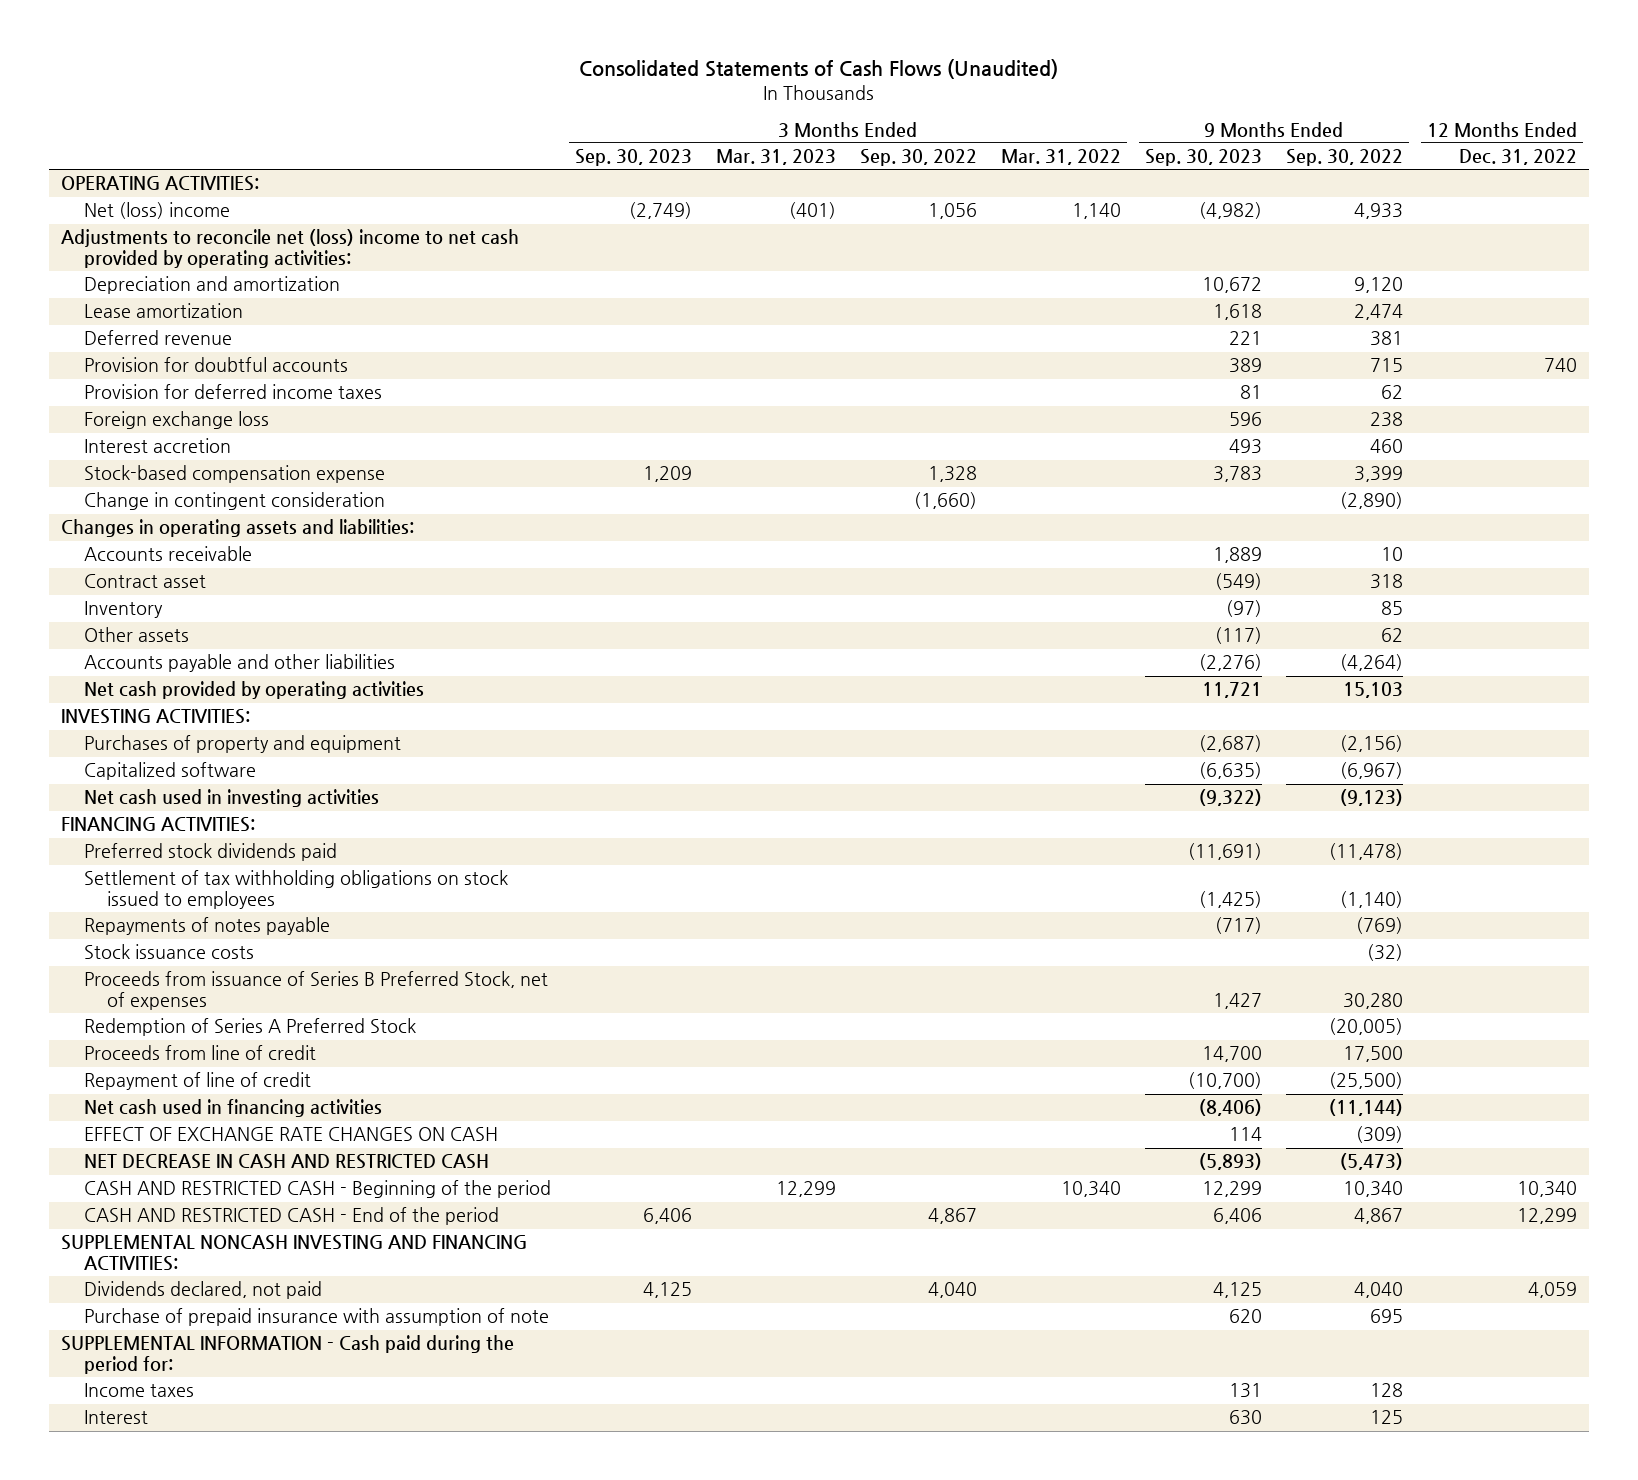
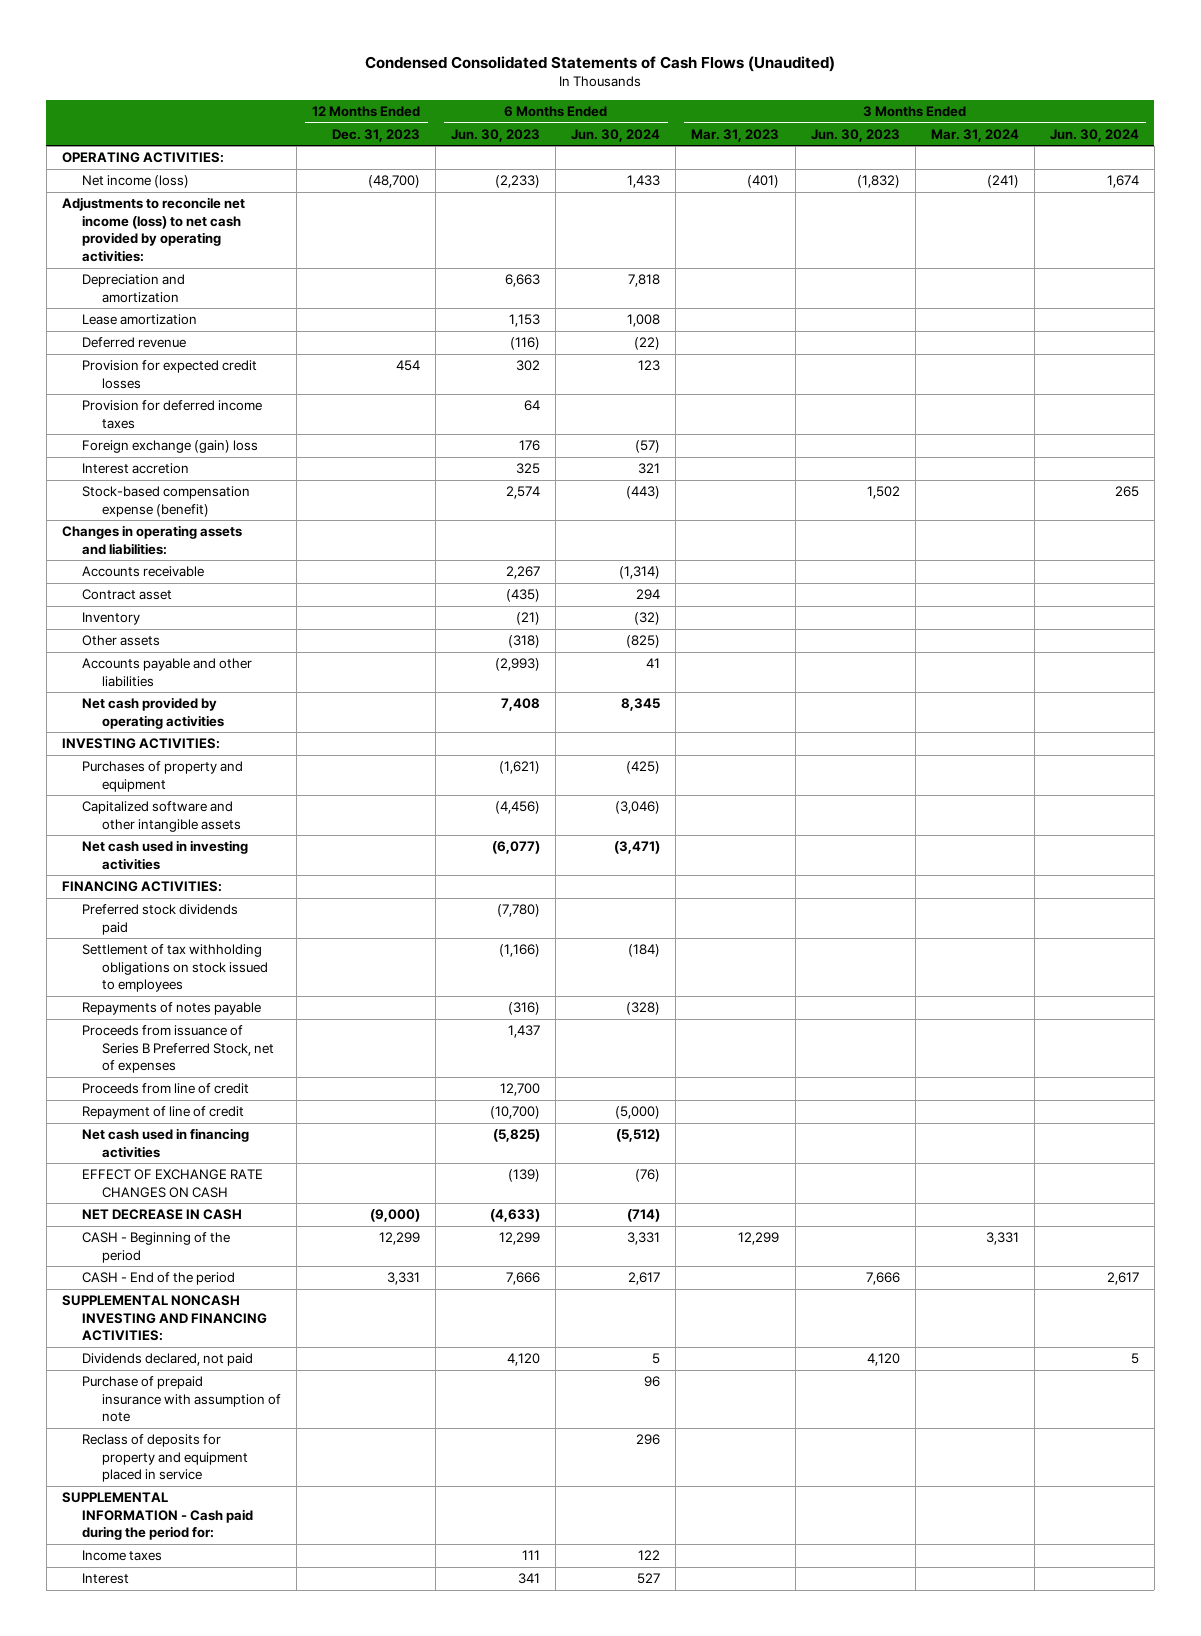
- Consolidated Statements of Cash Flows (Unaudited)
+ Condensed Consolidated Statements of Cash Flows (Unaudited)
- | 3 Months Ended Sep. 30, 2023 | 3 Months Ended Mar. 31, 2023 | 3 Months Ended Sep. 30, 2022 | 3 Months Ended Mar. 31, 2022 | 9 Months Ended Sep. 30, 2023 | 9 Months Ended Sep. 30, 2022 | 12 Months Ended Dec. 31, 2022
+ | 12 Months Ended Dec. 31, 2023 | 6 Months Ended Jun. 30, 2023 | 6 Months Ended Jun. 30, 2024 | 3 Months Ended Mar. 31, 2023 | 3 Months Ended Jun. 30, 2023 | 3 Months Ended Mar. 31, 2024 | 3 Months Ended Jun. 30, 2024
- Net (loss) income | (2,749) | (401) | 1,056 | 1,140 | (4,982) | 4,933 |
- Adjustments to reconcile net (loss) income to net cash provided by operating activities:
+ Net income (loss) | (48,700) | (2,233) | 1,433 | (401) | (1,832) | (241) | 1,674
+ Adjustments to reconcile net income (loss) to net cash provided by operating activities:
- Provision for doubtful accounts | | | | | 389 | 715 | 740
+ Provision for expected credit losses | 454 | 302 | 123 | | | |
- Foreign exchange loss | | | | | 596 | 238 |
+ Foreign exchange (gain) loss | | 176 | (57) | | | |
- Stock-based compensation expense | 1,209 | | 1,328 | | 3,783 | 3,399 |
- Change in contingent consideration | | | (1,660) | | | (2,890) |
+ Stock-based compensation expense (benefit) | | 2,574 | (443) | | 1,502 | | 265
- Capitalized software | | | | | (6,635) | (6,967) |
+ Capitalized software and other intangible assets | | (4,456) | (3,046) | | | |
- Stock issuance costs | | | | | | (32) |
- Redemption of Series A Preferred Stock | | | | | | (20,005) |
- NET DECREASE IN CASH AND RESTRICTED CASH | | | | | (5,893) | (5,473) |
- CASH AND RESTRICTED CASH - Beginning of the period | | 12,299 | | 10,340 | 12,299 | 10,340 | 10,340
- CASH AND RESTRICTED CASH - End of the period | 6,406 | | 4,867 | | 6,406 | 4,867 | 12,299
+ NET DECREASE IN CASH | (9,000) | (4,633) | (714) | | | |
+ CASH - Beginning of the period | 12,299 | 12,299 | 3,331 | 12,299 | | 3,331 |
+ CASH - End of the period | 3,331 | 7,666 | 2,617 | | 7,666 | | 2,617
+ Reclass of deposits for property and equipment placed in service | | | 296 | | | |

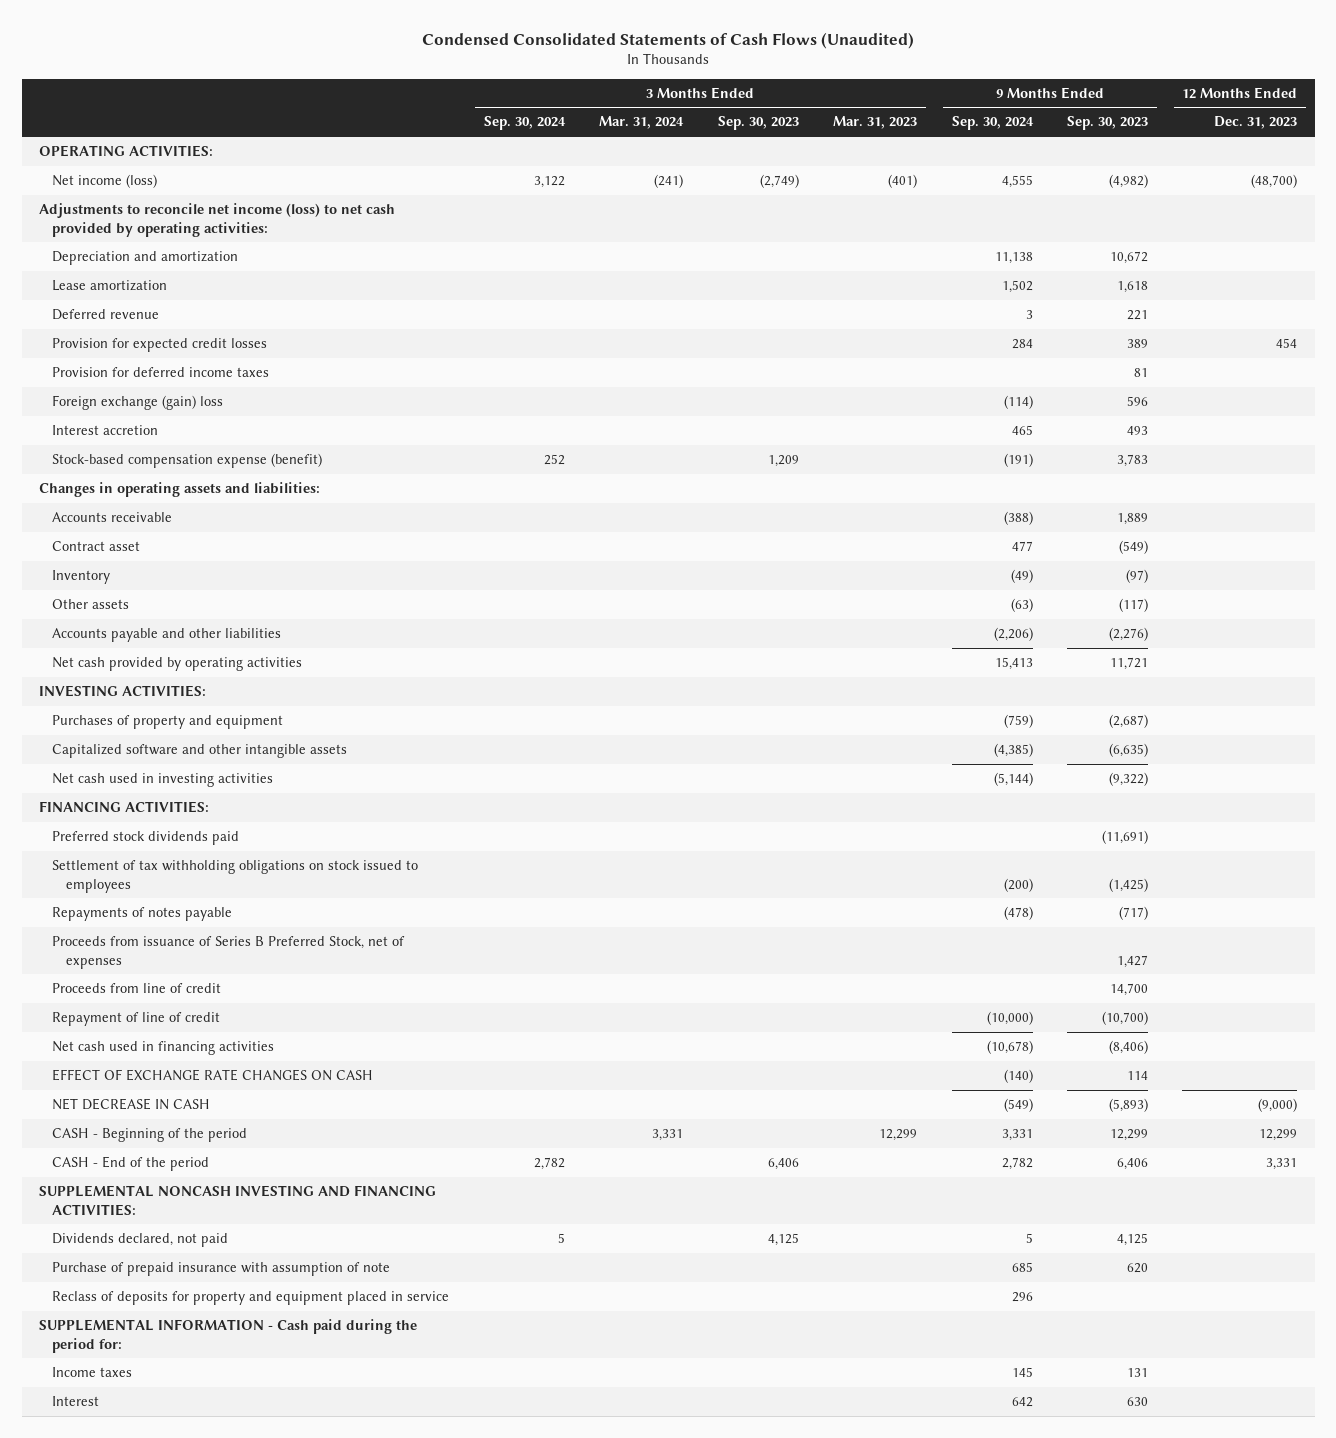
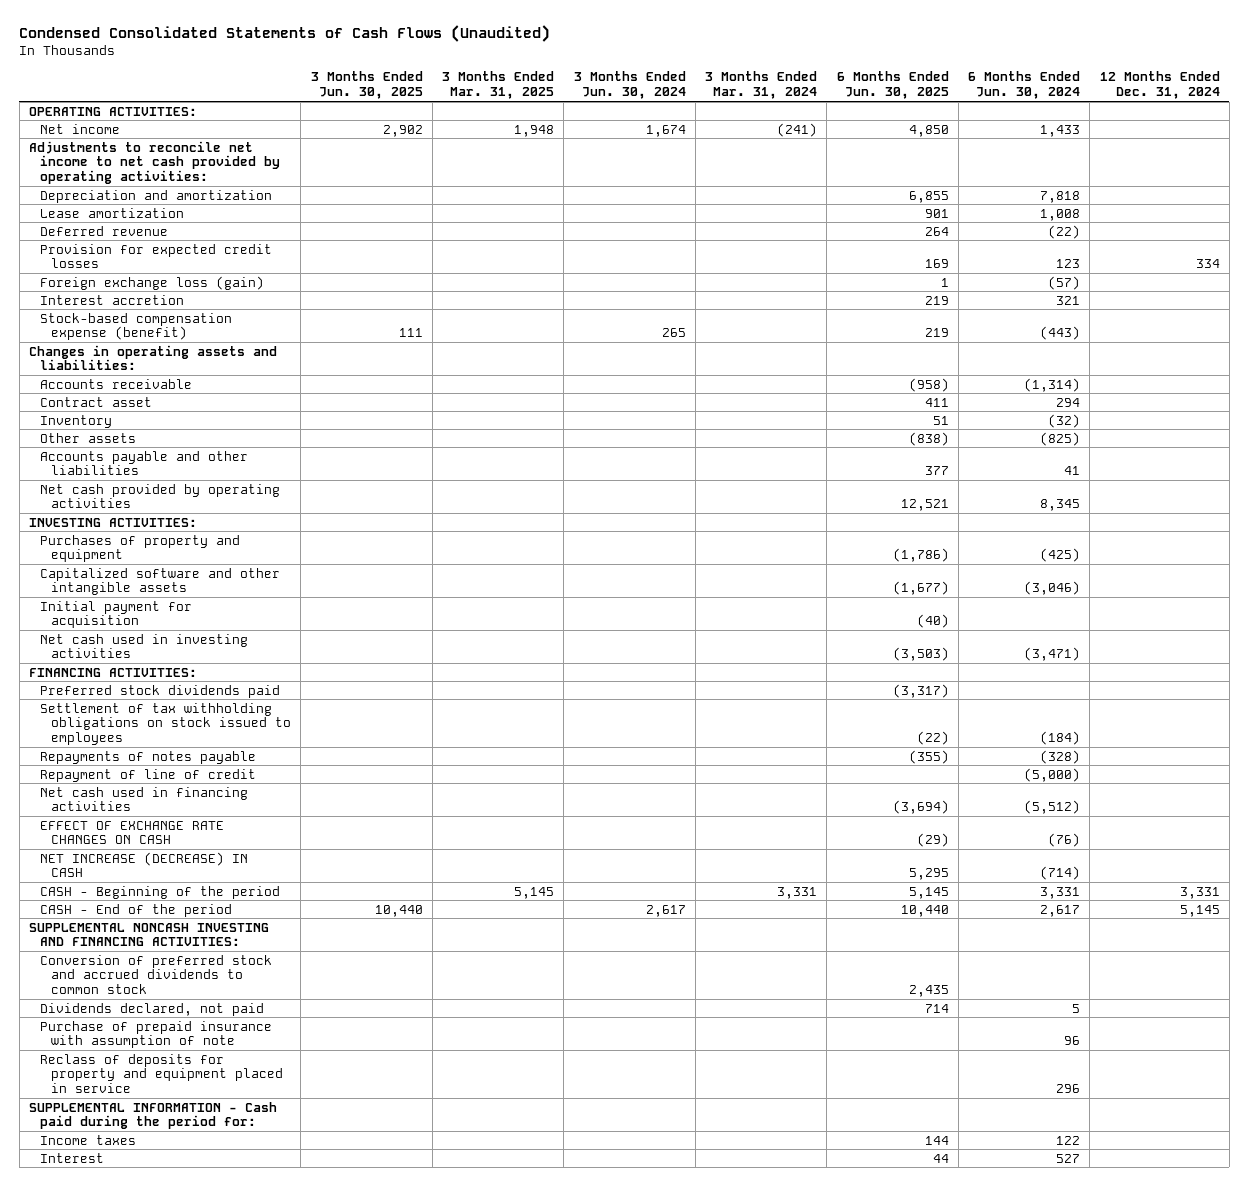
- | 3 Months Ended Sep. 30, 2024 | 3 Months Ended Mar. 31, 2024 | 3 Months Ended Sep. 30, 2023 | 3 Months Ended Mar. 31, 2023 | 9 Months Ended Sep. 30, 2024 | 9 Months Ended Sep. 30, 2023 | 12 Months Ended Dec. 31, 2023
+ | 3 Months Ended Jun. 30, 2025 | 3 Months Ended Mar. 31, 2025 | 3 Months Ended Jun. 30, 2024 | 3 Months Ended Mar. 31, 2024 | 6 Months Ended Jun. 30, 2025 | 6 Months Ended Jun. 30, 2024 | 12 Months Ended Dec. 31, 2024
- Net income (loss) | 3,122 | (241) | (2,749) | (401) | 4,555 | (4,982) | (48,700)
- Adjustments to reconcile net income (loss) to net cash provided by operating activities:
+ Net income | 2,902 | 1,948 | 1,674 | (241) | 4,850 | 1,433 |
+ Adjustments to reconcile net income to net cash provided by operating activities:
- Provision for deferred income taxes | | | | | | 81 |
- Foreign exchange (gain) loss | | | | | (114) | 596 |
+ Foreign exchange loss (gain) | | | | | 1 | (57) |
+ Initial payment for acquisition | | | | | (40) | |
- Proceeds from issuance of Series B Preferred Stock, net of expenses | | | | | | 1,427 |
- Proceeds from line of credit | | | | | | 14,700 |
- NET DECREASE IN CASH | | | | | (549) | (5,893) | (9,000)
+ NET INCREASE (DECREASE) IN CASH | | | | | 5,295 | (714) |
+ Conversion of preferred stock and accrued dividends to common stock | | | | | 2,435 | |

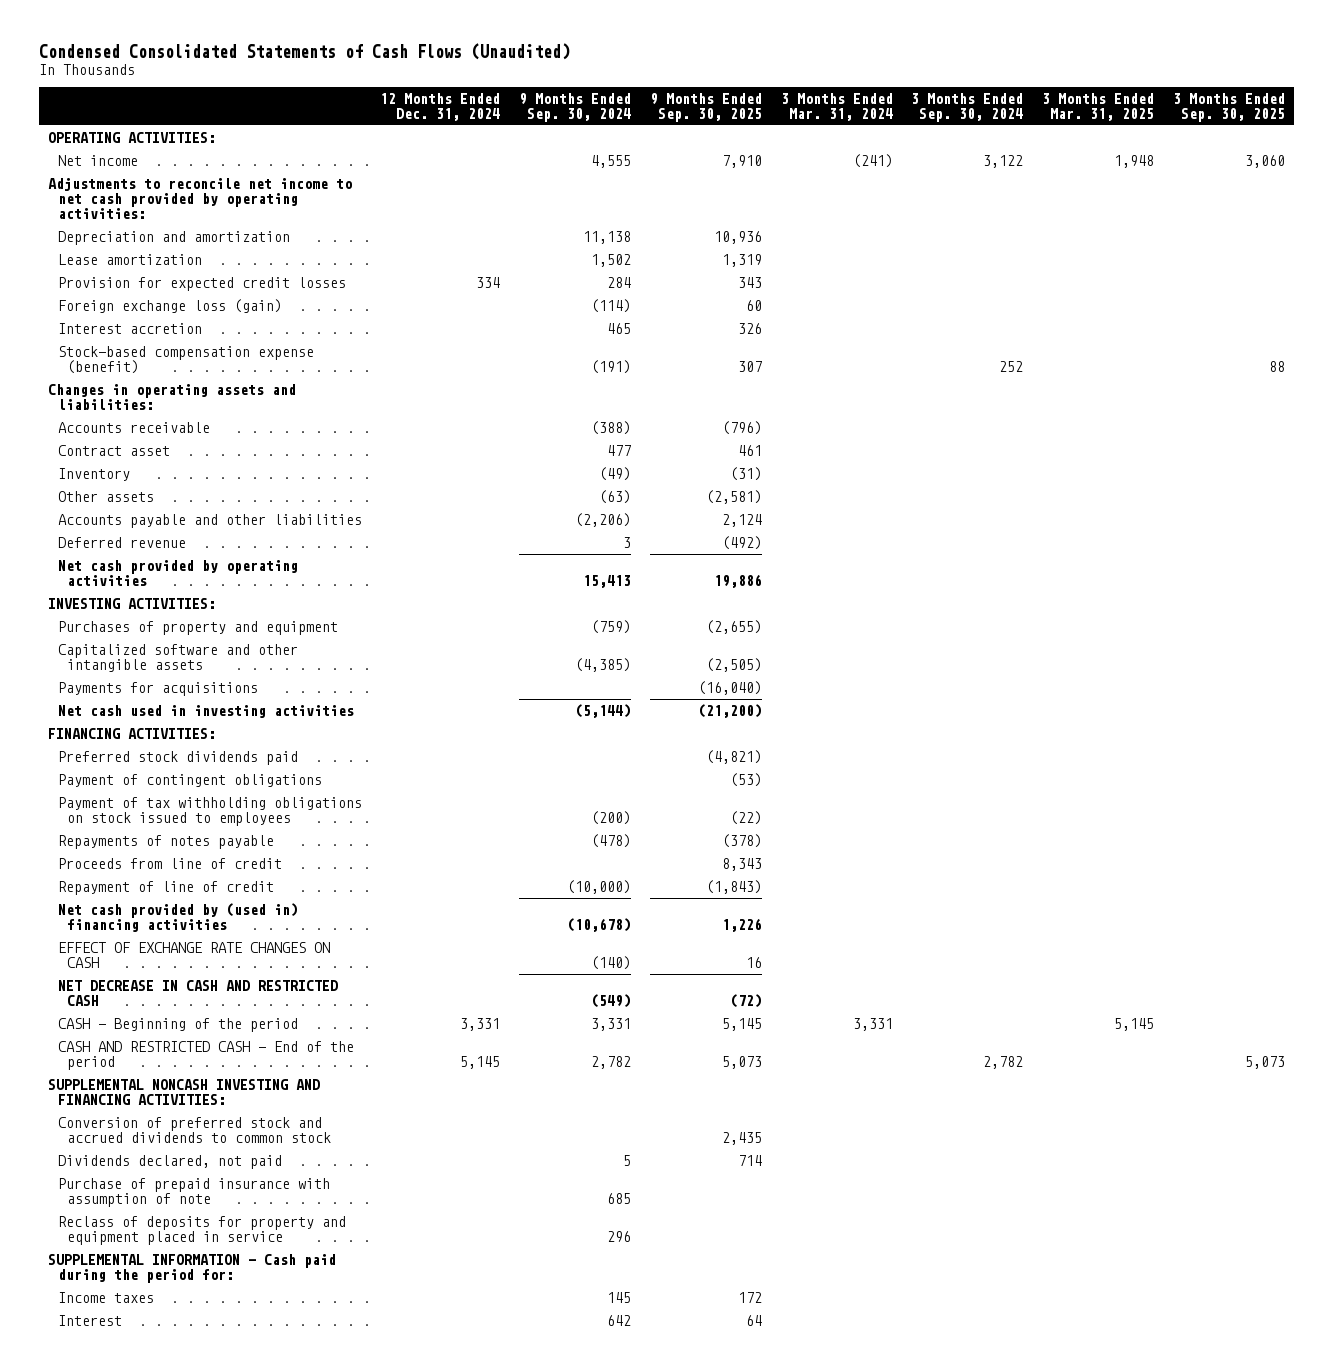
- | 3 Months Ended Jun. 30, 2025 | 3 Months Ended Mar. 31, 2025 | 3 Months Ended Jun. 30, 2024 | 3 Months Ended Mar. 31, 2024 | 6 Months Ended Jun. 30, 2025 | 6 Months Ended Jun. 30, 2024 | 12 Months Ended Dec. 31, 2024
+ | 12 Months Ended Dec. 31, 2024 | 9 Months Ended Sep. 30, 2024 | 9 Months Ended Sep. 30, 2025 | 3 Months Ended Mar. 31, 2024 | 3 Months Ended Sep. 30, 2024 | 3 Months Ended Mar. 31, 2025 | 3 Months Ended Sep. 30, 2025
moved down: Deferred revenue | | 3 | (492) | | | |
- Initial payment for acquisition | | | | | (40) | |
+ Payments for acquisitions | | | (16,040) | | | |
- Settlement of tax withholding obligations on stock issued to employees | | | | | (22) | (184) |
+ Payment of contingent obligations | | | (53) | | | |
+ Payment of tax withholding obligations on stock issued to employees | | (200) | (22) | | | |
+ Proceeds from line of credit | | | 8,343 | | | |
- Net cash used in financing activities | | | | | (3,694) | (5,512) |
+ Net cash provided by (used in) financing activities | | (10,678) | 1,226 | | | |
- NET INCREASE (DECREASE) IN CASH | | | | | 5,295 | (714) |
+ NET DECREASE IN CASH AND RESTRICTED CASH | | (549) | (72) | | | |
- CASH - End of the period | 10,440 | | 2,617 | | 10,440 | 2,617 | 5,145
+ CASH AND RESTRICTED CASH - End of the period | 5,145 | 2,782 | 5,073 | | 2,782 | | 5,073

